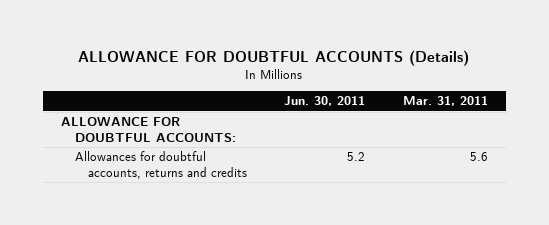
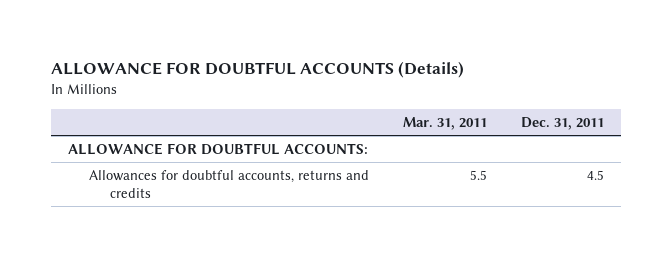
- | Jun. 30, 2011 | Mar. 31, 2011
+ | Mar. 31, 2011 | Dec. 31, 2011
- Allowances for doubtful accounts, returns and credits | 5.2 | 5.6
+ Allowances for doubtful accounts, returns and credits | 5.5 | 4.5

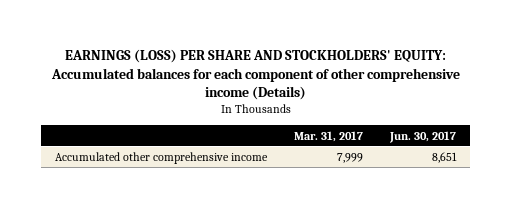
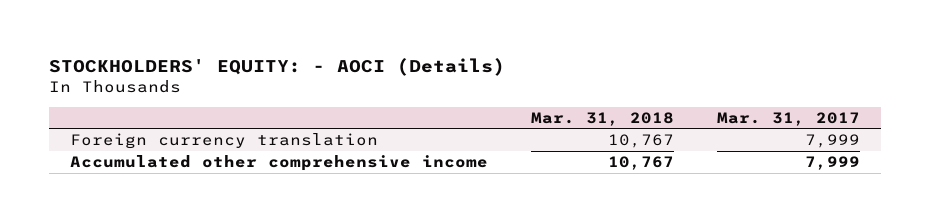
- EARNINGS (LOSS) PER SHARE AND STOCKHOLDERS' EQUITY: Accumulated balances for each component of other comprehensive income (Details)
+ STOCKHOLDERS' EQUITY: - AOCI (Details)
- | Mar. 31, 2017 | Jun. 30, 2017
+ | Mar. 31, 2018 | Mar. 31, 2017
+ Foreign currency translation | 10,767 | 7,999

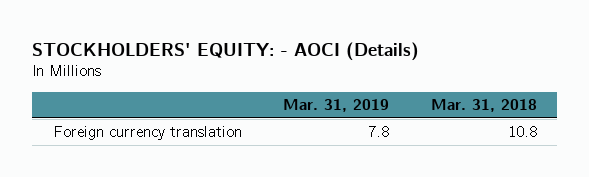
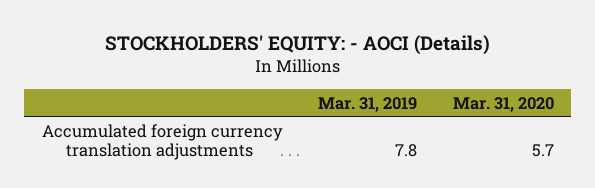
- | Mar. 31, 2019 | Mar. 31, 2018
+ | Mar. 31, 2019 | Mar. 31, 2020
- Foreign currency translation | 7.8 | 10.8
+ Accumulated foreign currency translation adjustments | 7.8 | 5.7

